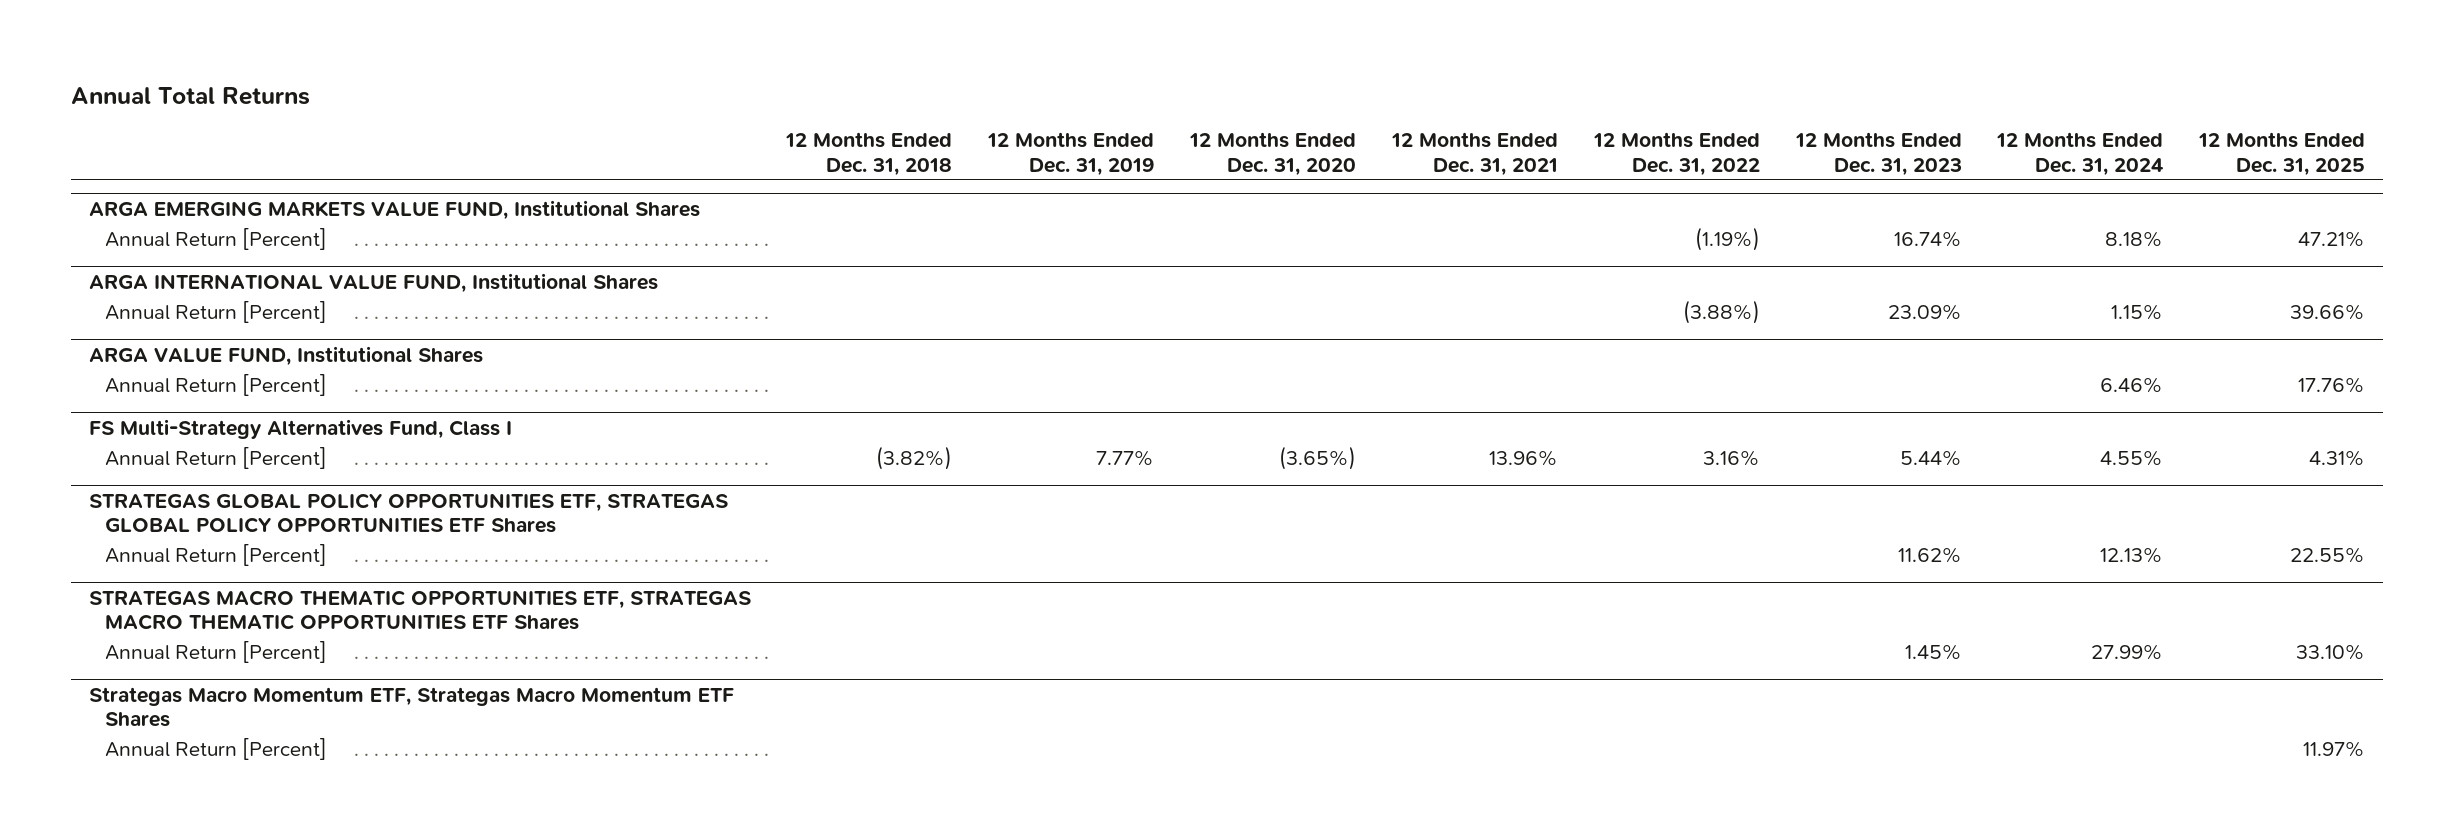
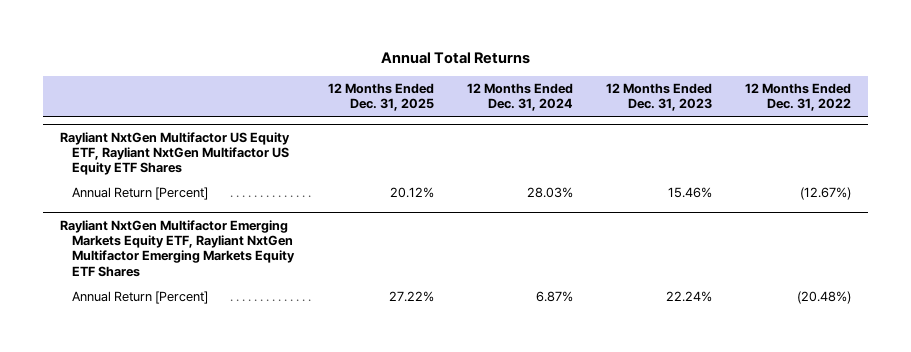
- | 12 Months Ended Dec. 31, 2018 | 12 Months Ended Dec. 31, 2019 | 12 Months Ended Dec. 31, 2020 | 12 Months Ended Dec. 31, 2021 | 12 Months Ended Dec. 31, 2022 | 12 Months Ended Dec. 31, 2023 | 12 Months Ended Dec. 31, 2024 | 12 Months Ended Dec. 31, 2025
+ | 12 Months Ended Dec. 31, 2025 | 12 Months Ended Dec. 31, 2024 | 12 Months Ended Dec. 31, 2023 | 12 Months Ended Dec. 31, 2022
- ARGA EMERGING MARKETS VALUE FUND, Institutional Shares
- Annual Return [Percent] | | | | | (1.19%) | 16.74% | 8.18% | 47.21%
- ARGA INTERNATIONAL VALUE FUND, Institutional Shares
- Annual Return [Percent] | | | | | (3.88%) | 23.09% | 1.15% | 39.66%
- ARGA VALUE FUND, Institutional Shares
- Annual Return [Percent] | | | | | | | 6.46% | 17.76%
- FS Multi-Strategy Alternatives Fund, Class I
- Annual Return [Percent] | (3.82%) | 7.77% | (3.65%) | 13.96% | 3.16% | 5.44% | 4.55% | 4.31%
- STRATEGAS GLOBAL POLICY OPPORTUNITIES ETF, STRATEGAS GLOBAL POLICY OPPORTUNITIES ETF Shares
- Annual Return [Percent] | | | | | | 11.62% | 12.13% | 22.55%
- STRATEGAS MACRO THEMATIC OPPORTUNITIES ETF, STRATEGAS MACRO THEMATIC OPPORTUNITIES ETF Shares
- Annual Return [Percent] | | | | | | 1.45% | 27.99% | 33.10%
- Strategas Macro Momentum ETF, Strategas Macro Momentum ETF Shares
- Annual Return [Percent] | | | | | | | | 11.97%
+ Rayliant NxtGen Multifactor US Equity ETF, Rayliant NxtGen Multifactor US Equity ETF Shares
+ Annual Return [Percent] | 20.12% | 28.03% | 15.46% | (12.67%)
+ Rayliant NxtGen Multifactor Emerging Markets Equity ETF, Rayliant NxtGen Multifactor Emerging Markets Equity ETF Shares
+ Annual Return [Percent] | 27.22% | 6.87% | 22.24% | (20.48%)

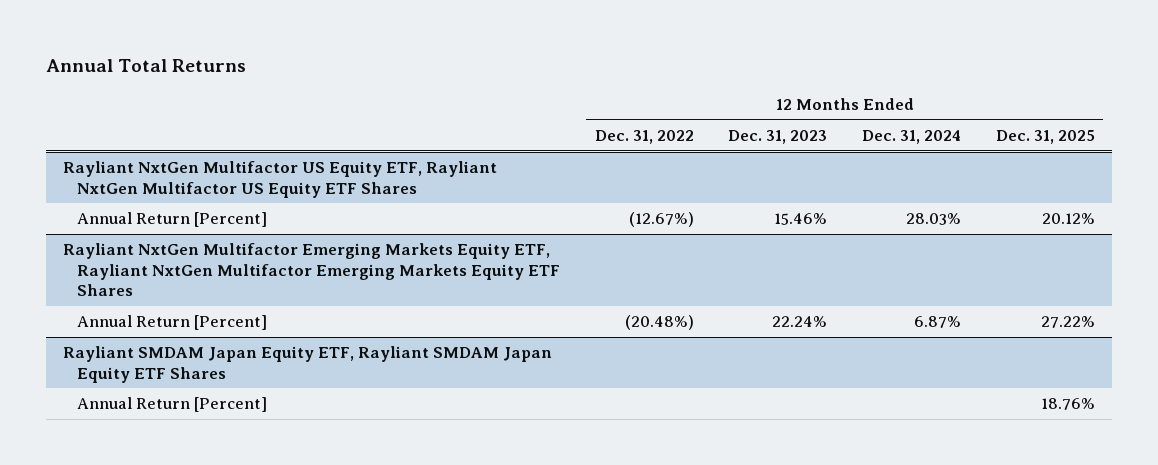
- | 12 Months Ended Dec. 31, 2025 | 12 Months Ended Dec. 31, 2024 | 12 Months Ended Dec. 31, 2023 | 12 Months Ended Dec. 31, 2022
+ | 12 Months Ended Dec. 31, 2022 | 12 Months Ended Dec. 31, 2023 | 12 Months Ended Dec. 31, 2024 | 12 Months Ended Dec. 31, 2025
+ Rayliant SMDAM Japan Equity ETF, Rayliant SMDAM Japan Equity ETF Shares
+ Annual Return [Percent] | | | | 18.76%

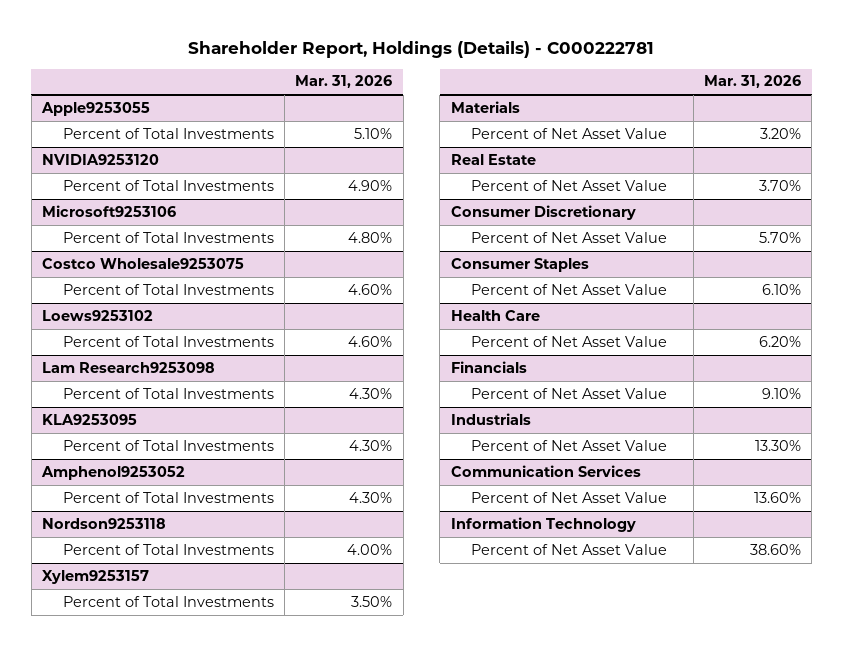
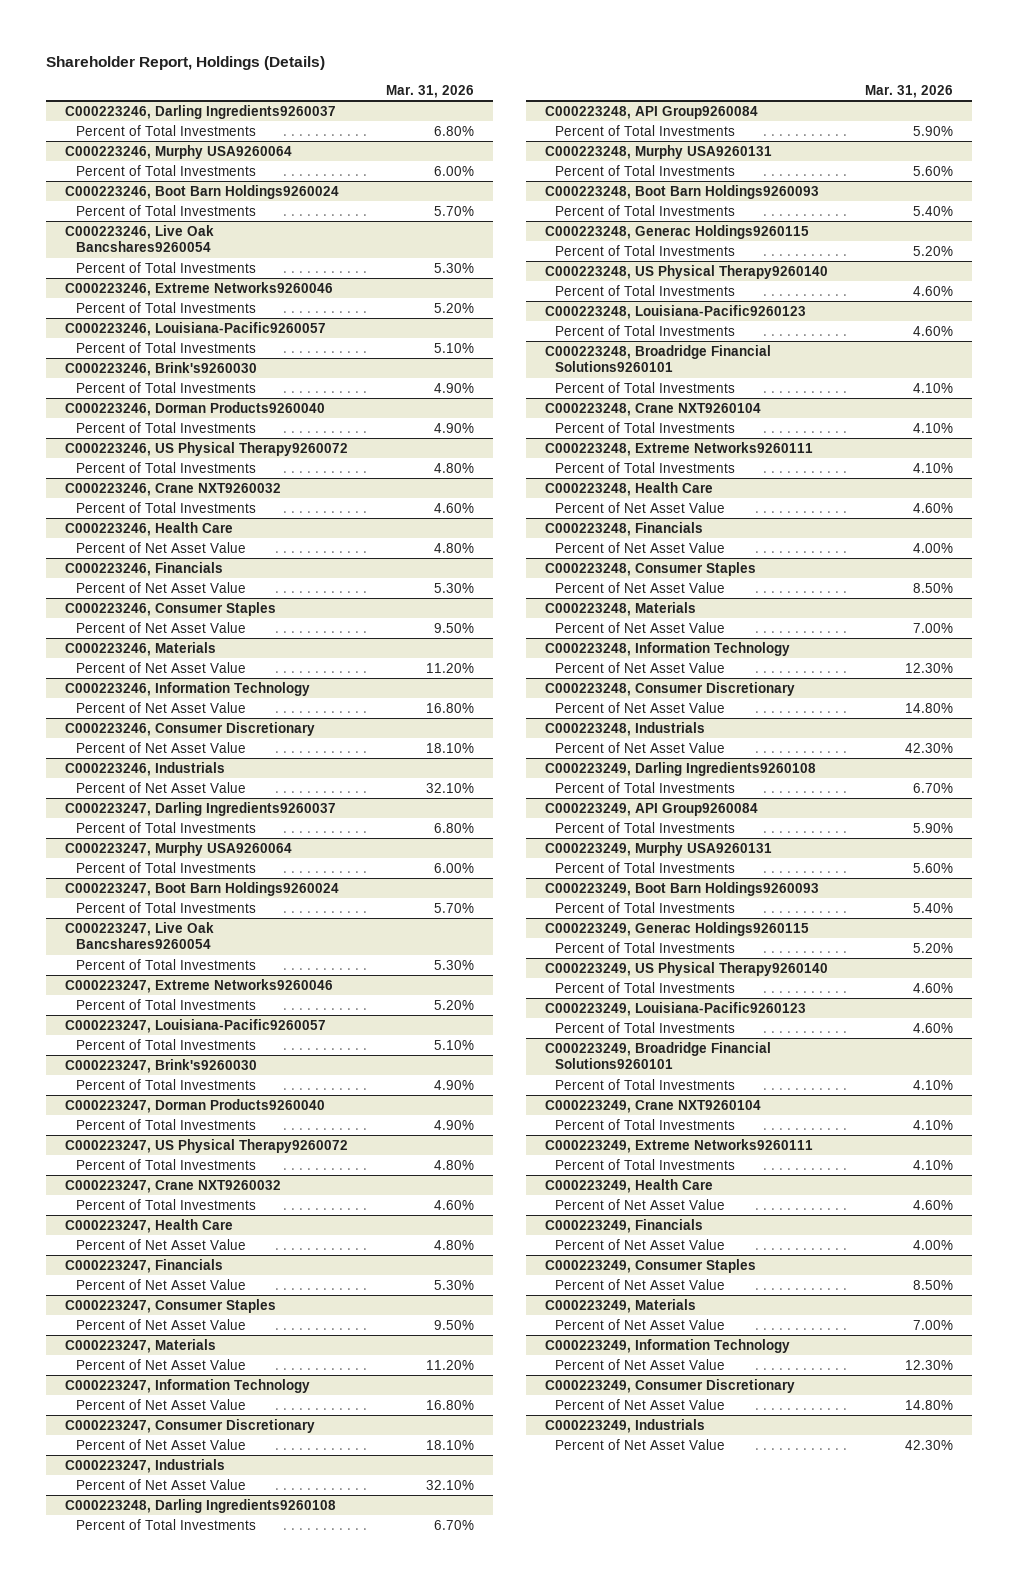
- Shareholder Report, Holdings (Details) - C000222781
+ Shareholder Report, Holdings (Details)
- Apple9253055
+ C000223246, Darling Ingredients9260037
+ Percent of Total Investments | 6.80%
+ C000223246, Murphy USA9260064
+ Percent of Total Investments | 6.00%
+ C000223246, Boot Barn Holdings9260024
+ Percent of Total Investments | 5.70%
+ C000223246, Live Oak Bancshares9260054
+ Percent of Total Investments | 5.30%
+ C000223246, Extreme Networks9260046
+ Percent of Total Investments | 5.20%
+ C000223246, Louisiana-Pacific9260057
- NVIDIA9253120
+ C000223246, Brink's9260030
- Microsoft9253106
+ C000223246, Dorman Products9260040
+ Percent of Total Investments | 4.90%
+ C000223246, US Physical Therapy9260072
- Costco Wholesale9253075
+ C000223246, Crane NXT9260032
- Loews9253102
+ C000223246, Health Care
+ Percent of Net Asset Value | 4.80%
+ C000223246, Financials
+ Percent of Net Asset Value | 5.30%
+ C000223246, Consumer Staples
+ Percent of Net Asset Value | 9.50%
+ C000223246, Materials
+ Percent of Net Asset Value | 11.20%
+ C000223246, Information Technology
+ Percent of Net Asset Value | 16.80%
+ C000223246, Consumer Discretionary
+ Percent of Net Asset Value | 18.10%
+ C000223246, Industrials
+ Percent of Net Asset Value | 32.10%
+ C000223247, Darling Ingredients9260037
+ Percent of Total Investments | 6.80%
+ C000223247, Murphy USA9260064
+ Percent of Total Investments | 6.00%
+ C000223247, Boot Barn Holdings9260024
+ Percent of Total Investments | 5.70%
+ C000223247, Live Oak Bancshares9260054
+ Percent of Total Investments | 5.30%
+ C000223247, Extreme Networks9260046
+ Percent of Total Investments | 5.20%
+ C000223247, Louisiana-Pacific9260057
+ Percent of Total Investments | 5.10%
+ C000223247, Brink's9260030
+ Percent of Total Investments | 4.90%
+ C000223247, Dorman Products9260040
+ Percent of Total Investments | 4.90%
+ C000223247, US Physical Therapy9260072
+ Percent of Total Investments | 4.80%
+ C000223247, Crane NXT9260032
- Lam Research9253098
- Percent of Total Investments | 4.30%
- KLA9253095
- Percent of Total Investments | 4.30%
- Amphenol9253052
- Percent of Total Investments | 4.30%
- Nordson9253118
- Percent of Total Investments | 4.00%
- Xylem9253157
- Percent of Total Investments | 3.50%
- Materials
- Percent of Net Asset Value | 3.20%
- Real Estate
- Percent of Net Asset Value | 3.70%
- Consumer Discretionary
- Percent of Net Asset Value | 5.70%
- Consumer Staples
- Percent of Net Asset Value | 6.10%
- Health Care
- Percent of Net Asset Value | 6.20%
- Financials
- Percent of Net Asset Value | 9.10%
- Industrials
- Percent of Net Asset Value | 13.30%
- Communication Services
- Percent of Net Asset Value | 13.60%
- Information Technology
- Percent of Net Asset Value | 38.60%
+ C000223247, Health Care
+ Percent of Net Asset Value | 4.80%
+ C000223247, Financials
+ Percent of Net Asset Value | 5.30%
+ C000223247, Consumer Staples
+ Percent of Net Asset Value | 9.50%
+ C000223247, Materials
+ Percent of Net Asset Value | 11.20%
+ C000223247, Information Technology
+ Percent of Net Asset Value | 16.80%
+ C000223247, Consumer Discretionary
+ Percent of Net Asset Value | 18.10%
+ C000223247, Industrials
+ Percent of Net Asset Value | 32.10%
+ C000223248, Darling Ingredients9260108
+ Percent of Total Investments | 6.70%
+ C000223248, API Group9260084
+ Percent of Total Investments | 5.90%
+ C000223248, Murphy USA9260131
+ Percent of Total Investments | 5.60%
+ C000223248, Boot Barn Holdings9260093
+ Percent of Total Investments | 5.40%
+ C000223248, Generac Holdings9260115
+ Percent of Total Investments | 5.20%
+ C000223248, US Physical Therapy9260140
+ Percent of Total Investments | 4.60%
+ C000223248, Louisiana-Pacific9260123
+ Percent of Total Investments | 4.60%
+ C000223248, Broadridge Financial Solutions9260101
+ Percent of Total Investments | 4.10%
+ C000223248, Crane NXT9260104
+ Percent of Total Investments | 4.10%
+ C000223248, Extreme Networks9260111
+ Percent of Total Investments | 4.10%
+ C000223248, Health Care
+ Percent of Net Asset Value | 4.60%
+ C000223248, Financials
+ Percent of Net Asset Value | 4.00%
+ C000223248, Consumer Staples
+ Percent of Net Asset Value | 8.50%
+ C000223248, Materials
+ Percent of Net Asset Value | 7.00%
+ C000223248, Information Technology
+ Percent of Net Asset Value | 12.30%
+ C000223248, Consumer Discretionary
+ Percent of Net Asset Value | 14.80%
+ C000223248, Industrials
+ Percent of Net Asset Value | 42.30%
+ C000223249, Darling Ingredients9260108
+ Percent of Total Investments | 6.70%
+ C000223249, API Group9260084
+ Percent of Total Investments | 5.90%
+ C000223249, Murphy USA9260131
+ Percent of Total Investments | 5.60%
+ C000223249, Boot Barn Holdings9260093
+ Percent of Total Investments | 5.40%
+ C000223249, Generac Holdings9260115
+ Percent of Total Investments | 5.20%
+ C000223249, US Physical Therapy9260140
+ Percent of Total Investments | 4.60%
+ C000223249, Louisiana-Pacific9260123
+ Percent of Total Investments | 4.60%
+ C000223249, Broadridge Financial Solutions9260101
+ Percent of Total Investments | 4.10%
+ C000223249, Crane NXT9260104
+ Percent of Total Investments | 4.10%
+ C000223249, Extreme Networks9260111
+ Percent of Total Investments | 4.10%
+ C000223249, Health Care
+ Percent of Net Asset Value | 4.60%
+ C000223249, Financials
+ Percent of Net Asset Value | 4.00%
+ C000223249, Consumer Staples
+ Percent of Net Asset Value | 8.50%
+ C000223249, Materials
+ Percent of Net Asset Value | 7.00%
+ C000223249, Information Technology
+ Percent of Net Asset Value | 12.30%
+ C000223249, Consumer Discretionary
+ Percent of Net Asset Value | 14.80%
+ C000223249, Industrials
+ Percent of Net Asset Value | 42.30%

